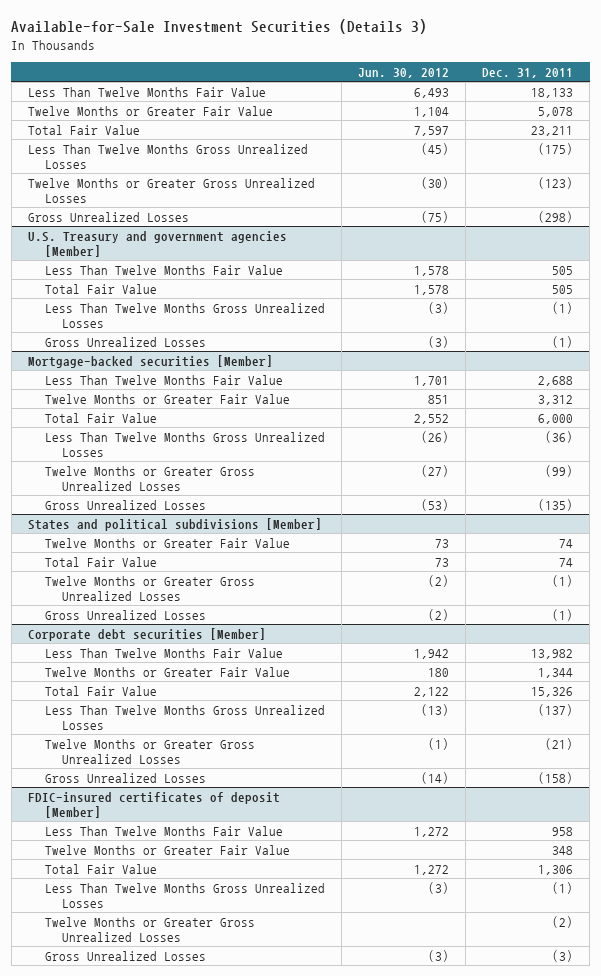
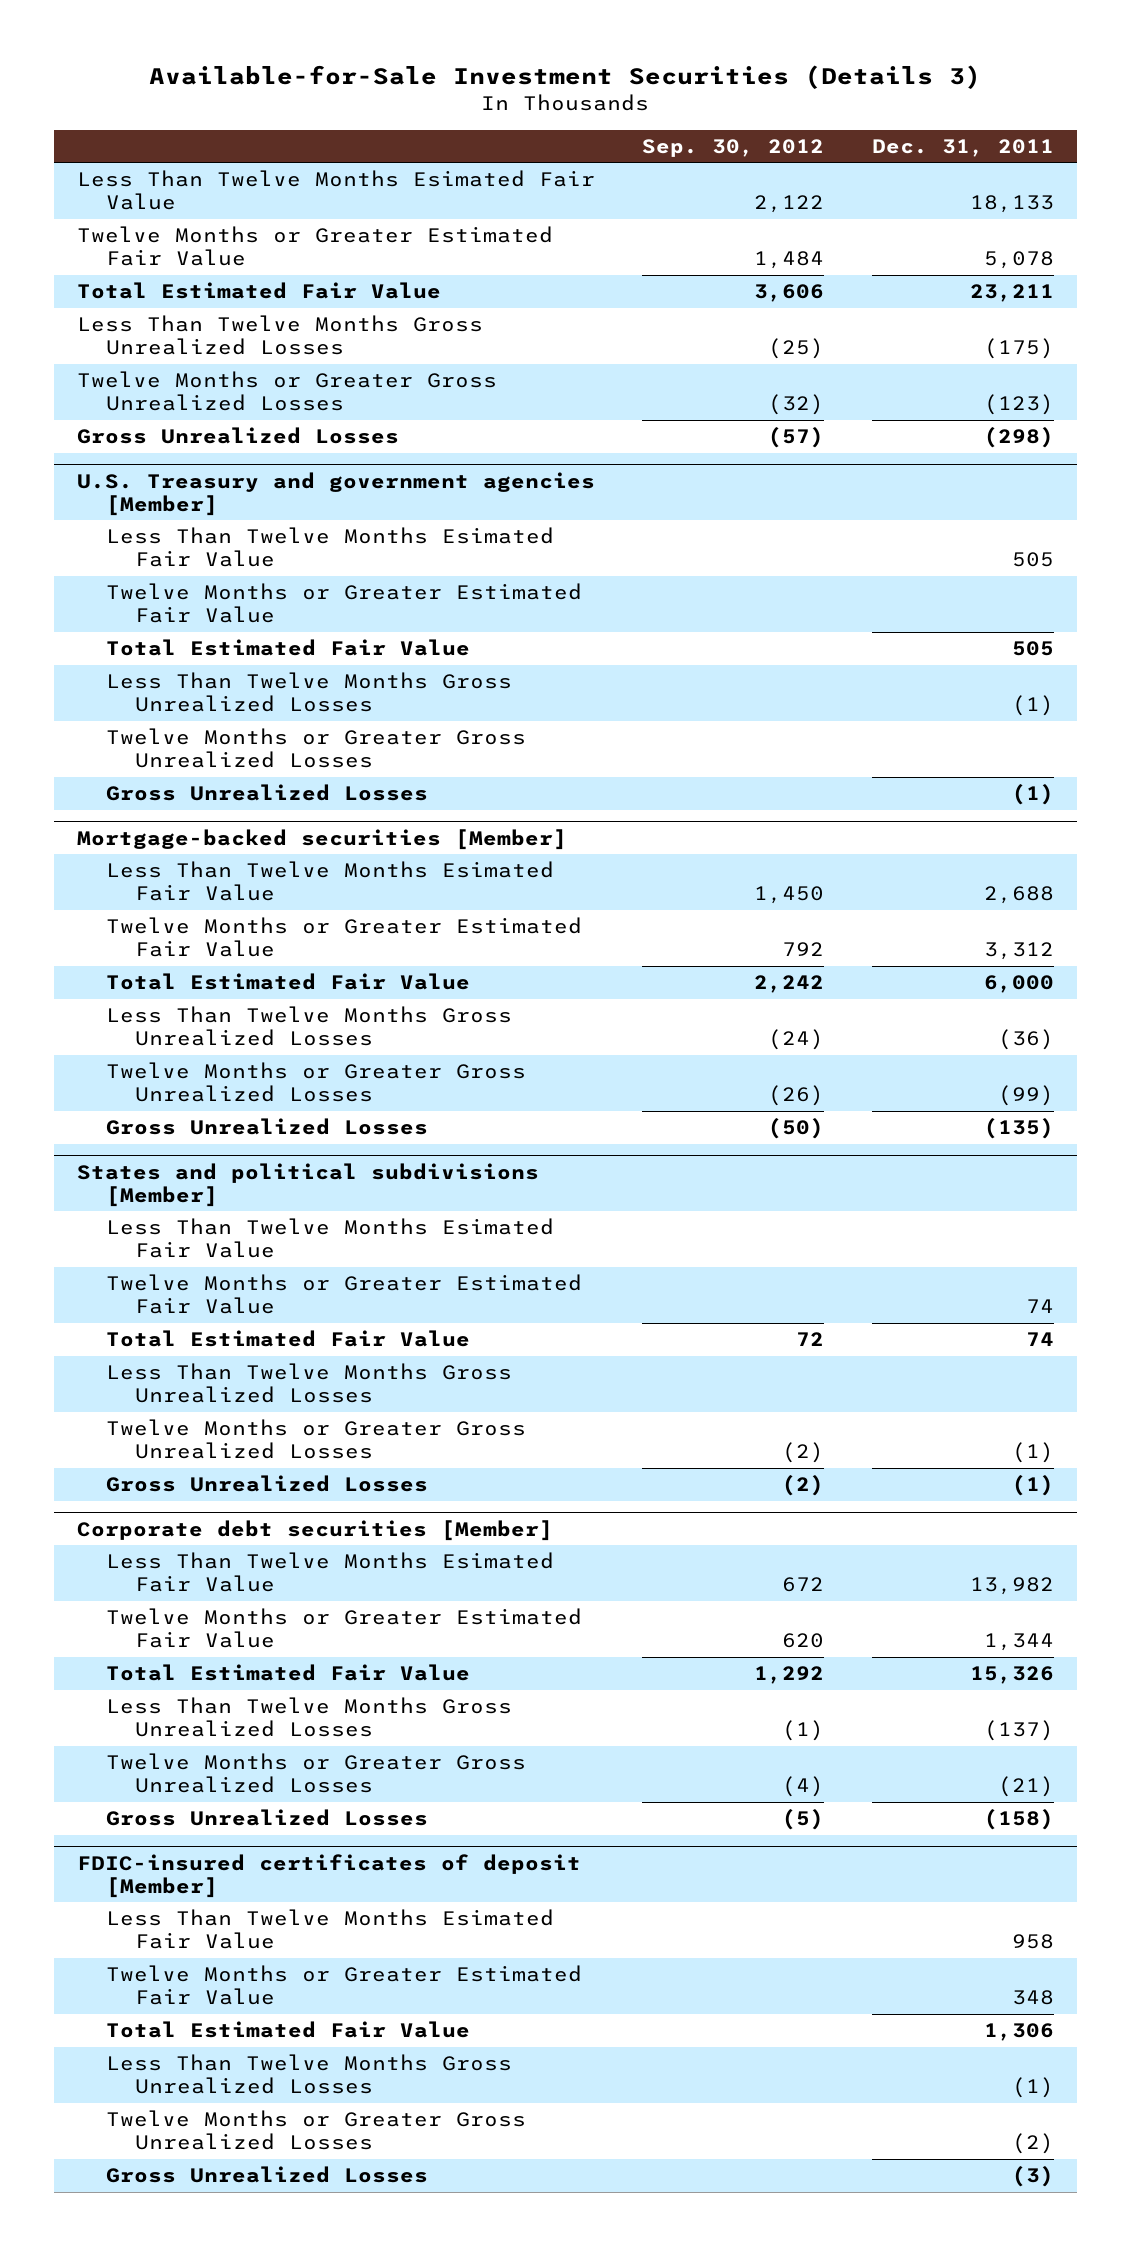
- | Jun. 30, 2012 | Dec. 31, 2011
+ | Sep. 30, 2012 | Dec. 31, 2011
- Less Than Twelve Months Fair Value | 6,493 | 18,133
- Twelve Months or Greater Fair Value | 1,104 | 5,078
- Total Fair Value | 7,597 | 23,211
+ Less Than Twelve Months Esimated Fair Value | 2,122 | 18,133
+ Twelve Months or Greater Estimated Fair Value | 1,484 | 5,078
+ Total Estimated Fair Value | 3,606 | 23,211
@ U.S. Treasury and government agencies [Member]
- Less Than Twelve Months Fair Value | 1,578 | 505
- Total Fair Value | 1,578 | 505
+ Less Than Twelve Months Esimated Fair Value | | 505
+ Twelve Months or Greater Estimated Fair Value
+ Total Estimated Fair Value | | 505
+ Twelve Months or Greater Gross Unrealized Losses
@ Mortgage-backed securities [Member]
- Less Than Twelve Months Fair Value | 1,701 | 2,688
- Twelve Months or Greater Fair Value | 851 | 3,312
- Total Fair Value | 2,552 | 6,000
+ Less Than Twelve Months Esimated Fair Value | 1,450 | 2,688
+ Twelve Months or Greater Estimated Fair Value | 792 | 3,312
+ Total Estimated Fair Value | 2,242 | 6,000
@ States and political subdivisions [Member]
- Twelve Months or Greater Fair Value | 73 | 74
- Total Fair Value | 73 | 74
+ Less Than Twelve Months Esimated Fair Value
+ Twelve Months or Greater Estimated Fair Value | | 74
+ Total Estimated Fair Value | 72 | 74
+ Less Than Twelve Months Gross Unrealized Losses
@ Corporate debt securities [Member]
- Less Than Twelve Months Fair Value | 1,942 | 13,982
- Twelve Months or Greater Fair Value | 180 | 1,344
- Total Fair Value | 2,122 | 15,326
+ Less Than Twelve Months Esimated Fair Value | 672 | 13,982
+ Twelve Months or Greater Estimated Fair Value | 620 | 1,344
+ Total Estimated Fair Value | 1,292 | 15,326
@ FDIC-insured certificates of deposit [Member]
- Less Than Twelve Months Fair Value | 1,272 | 958
- Twelve Months or Greater Fair Value | | 348
- Total Fair Value | 1,272 | 1,306
+ Less Than Twelve Months Esimated Fair Value | | 958
+ Twelve Months or Greater Estimated Fair Value | | 348
+ Total Estimated Fair Value | | 1,306

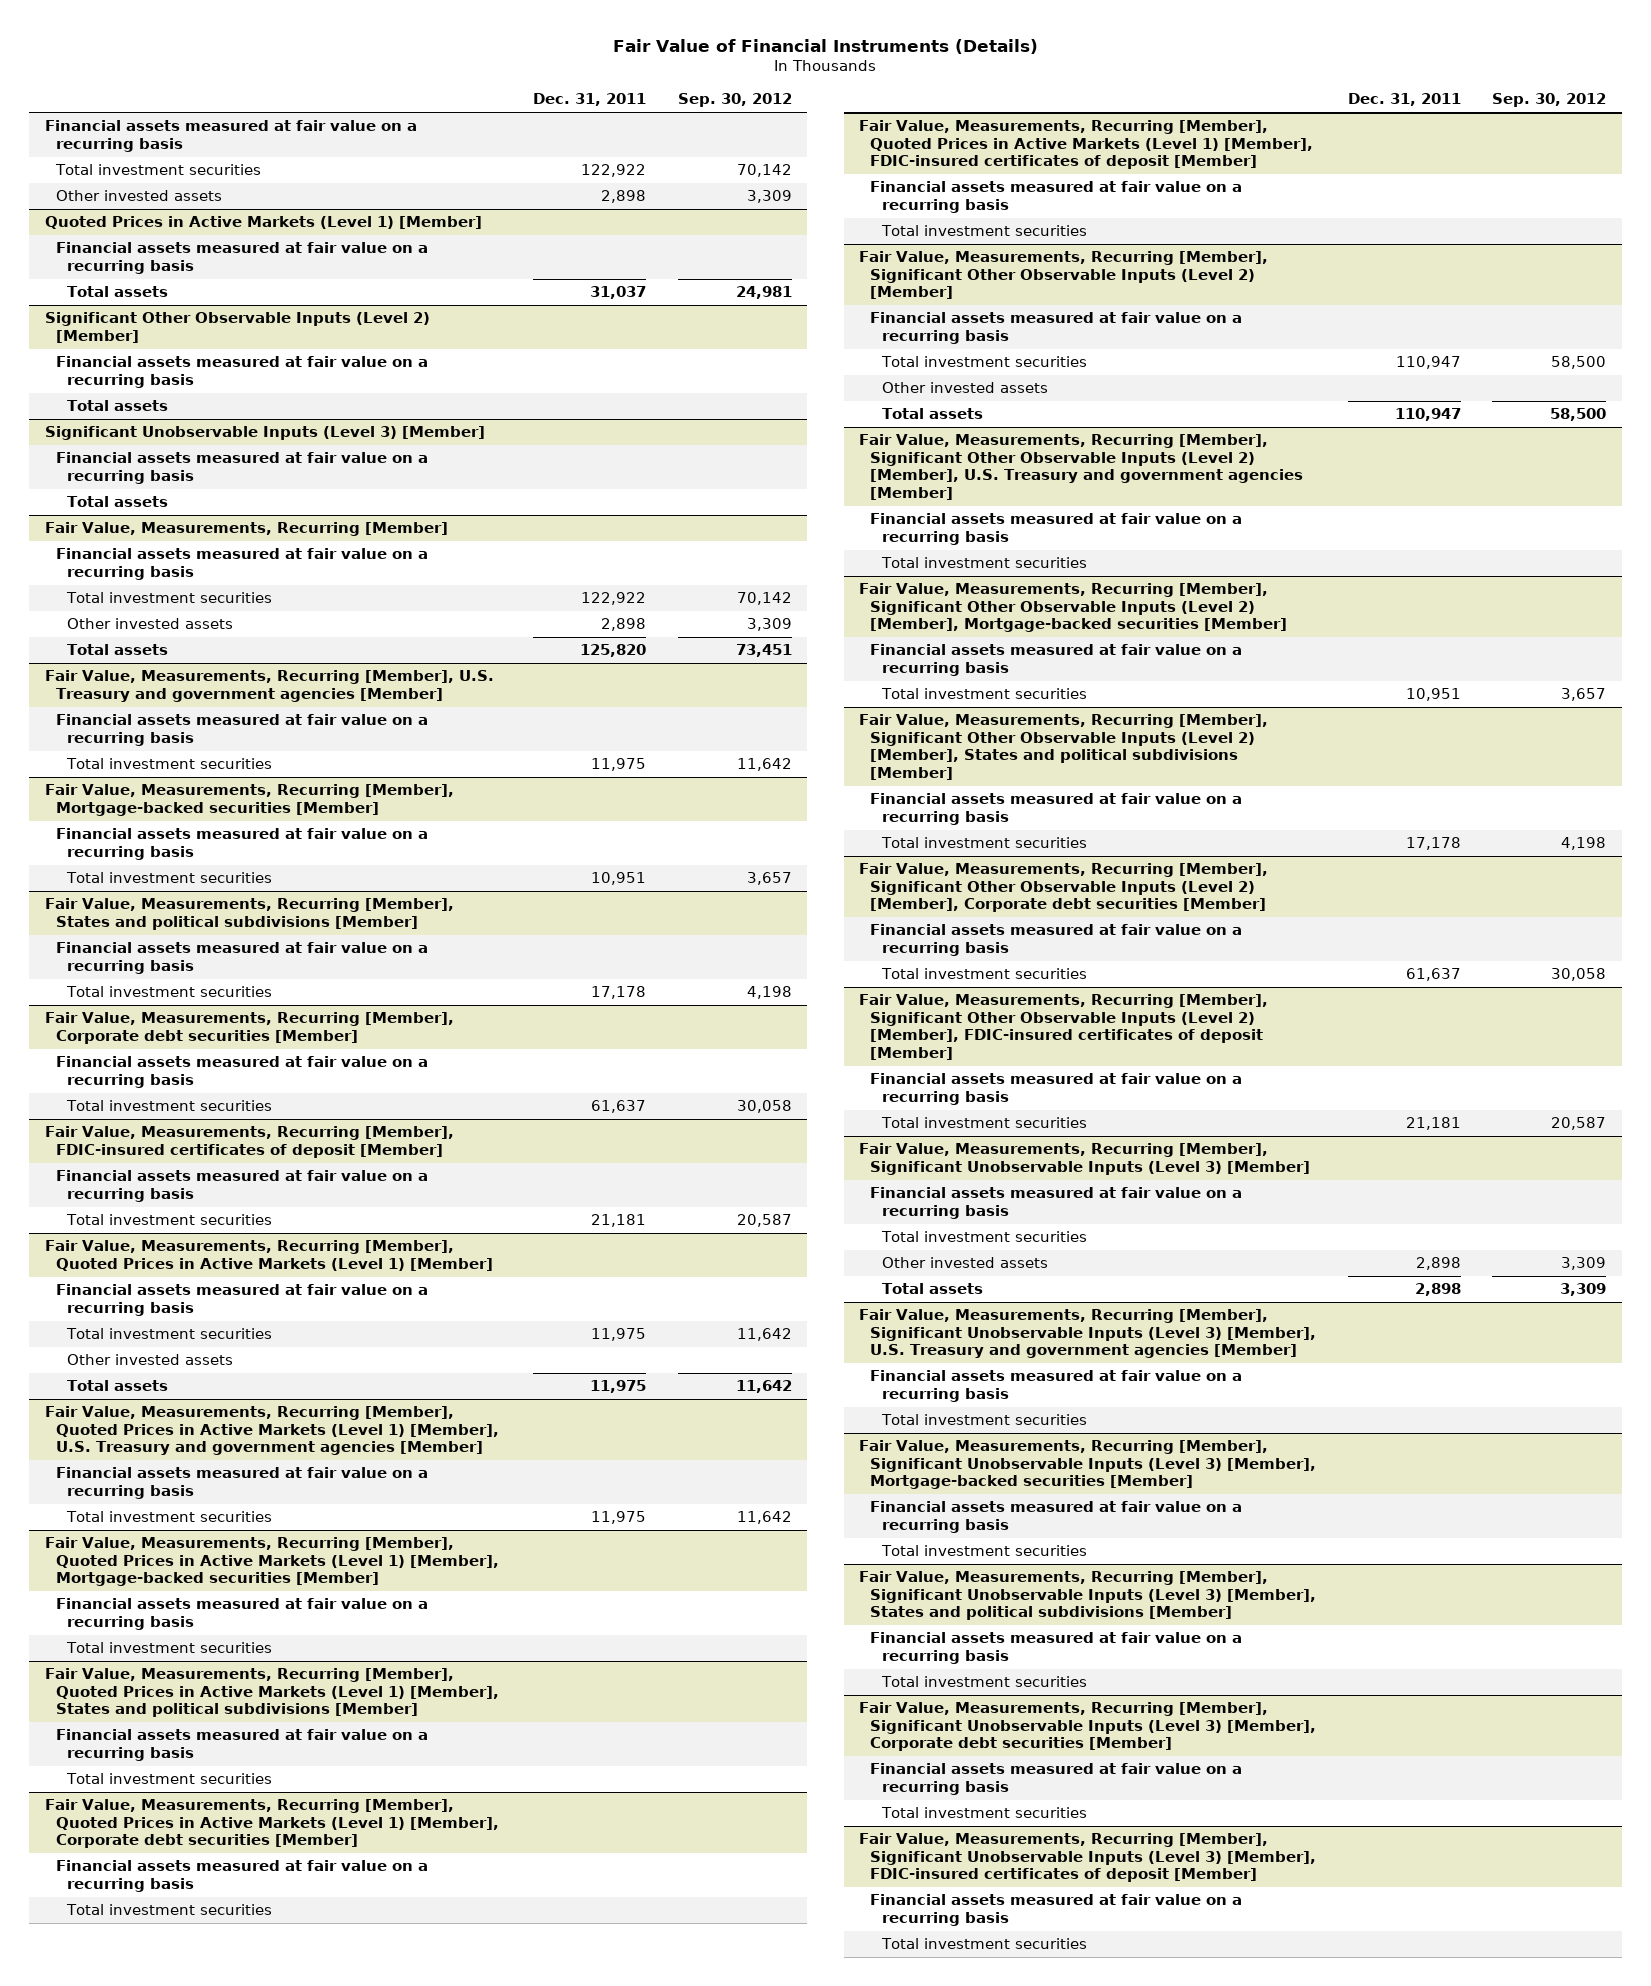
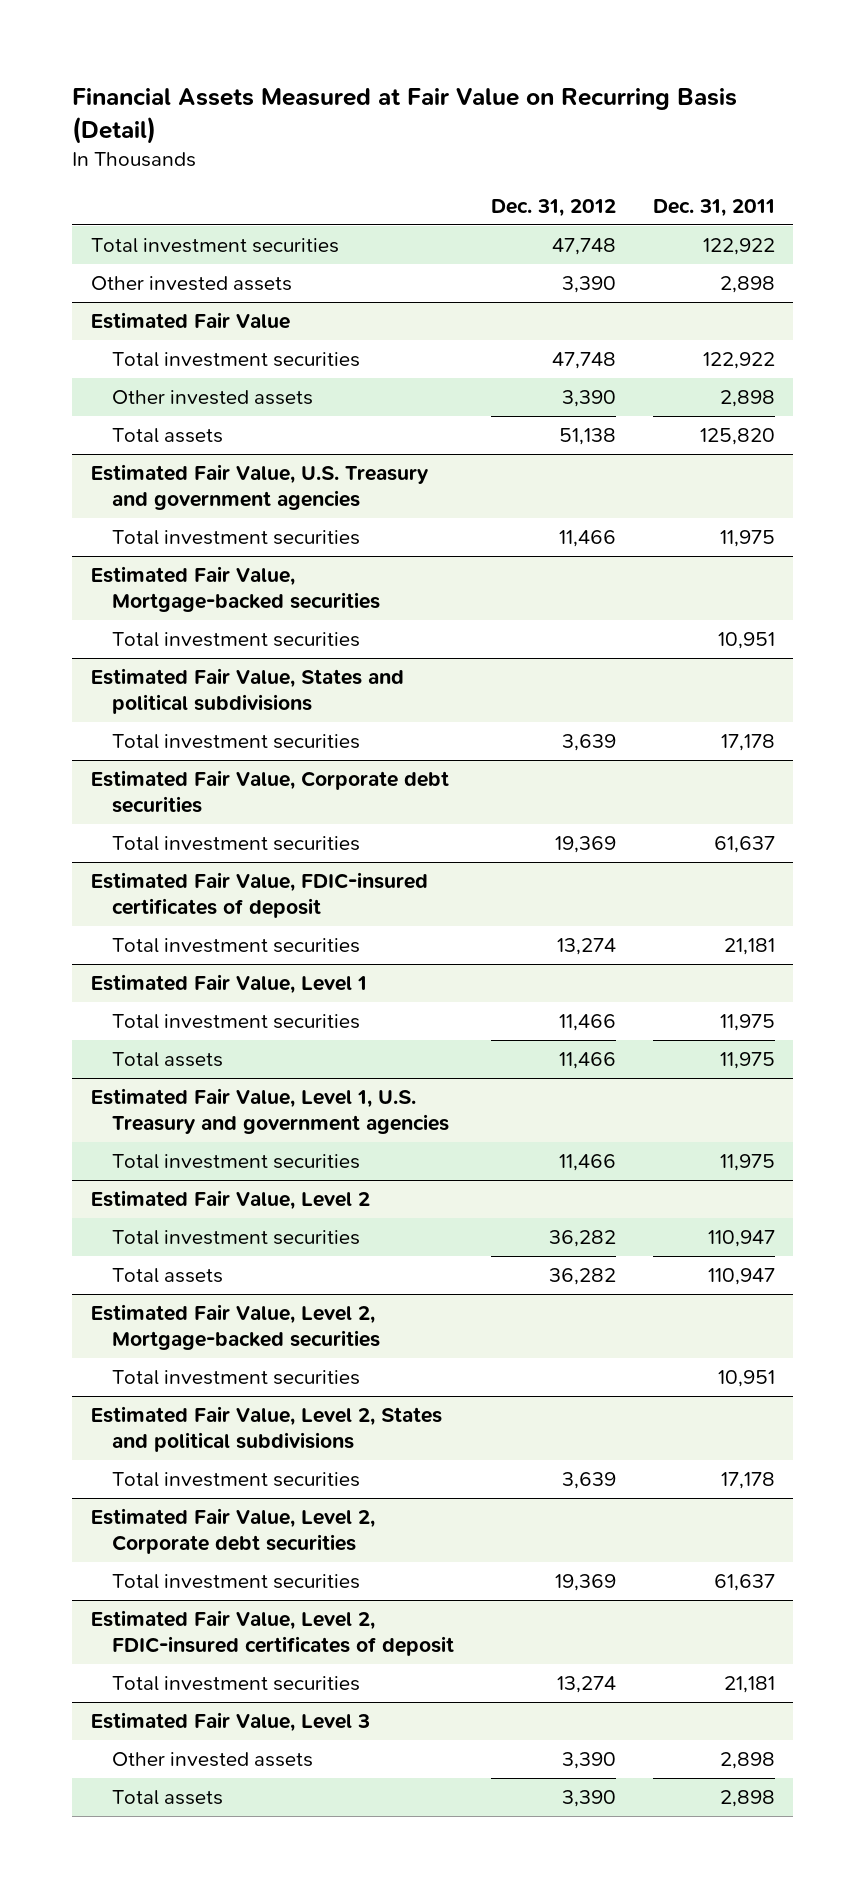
- Fair Value of Financial Instruments (Details)
+ Financial Assets Measured at Fair Value on Recurring Basis (Detail)
- | Dec. 31, 2011 | Sep. 30, 2012
+ | Dec. 31, 2012 | Dec. 31, 2011
- Financial assets measured at fair value on a recurring basis
- Quoted Prices in Active Markets (Level 1) [Member]
- Financial assets measured at fair value on a recurring basis
- Total assets | 31,037 | 24,981
- Significant Other Observable Inputs (Level 2) [Member]
- Financial assets measured at fair value on a recurring basis
- Total assets
- Significant Unobservable Inputs (Level 3) [Member]
- Financial assets measured at fair value on a recurring basis
- Total assets
- Fair Value, Measurements, Recurring [Member]
- Financial assets measured at fair value on a recurring basis
+ Estimated Fair Value
- Fair Value, Measurements, Recurring [Member], U.S. Treasury and government agencies [Member]
- Financial assets measured at fair value on a recurring basis
+ Estimated Fair Value, U.S. Treasury and government agencies
- Fair Value, Measurements, Recurring [Member], Mortgage-backed securities [Member]
- Financial assets measured at fair value on a recurring basis
+ Estimated Fair Value, Mortgage-backed securities
- Fair Value, Measurements, Recurring [Member], States and political subdivisions [Member]
- Financial assets measured at fair value on a recurring basis
+ Estimated Fair Value, States and political subdivisions
- Fair Value, Measurements, Recurring [Member], Corporate debt securities [Member]
- Financial assets measured at fair value on a recurring basis
+ Estimated Fair Value, Corporate debt securities
- Fair Value, Measurements, Recurring [Member], FDIC-insured certificates of deposit [Member]
- Financial assets measured at fair value on a recurring basis
+ Estimated Fair Value, FDIC-insured certificates of deposit
- Fair Value, Measurements, Recurring [Member], Quoted Prices in Active Markets (Level 1) [Member]
- Financial assets measured at fair value on a recurring basis
+ Estimated Fair Value, Level 1
- Other invested assets
- Fair Value, Measurements, Recurring [Member], Quoted Prices in Active Markets (Level 1) [Member], U.S. Treasury and government agencies [Member]
- Financial assets measured at fair value on a recurring basis
+ Estimated Fair Value, Level 1, U.S. Treasury and government agencies
- Fair Value, Measurements, Recurring [Member], Quoted Prices in Active Markets (Level 1) [Member], Mortgage-backed securities [Member]
- Financial assets measured at fair value on a recurring basis
- Total investment securities
- Fair Value, Measurements, Recurring [Member], Quoted Prices in Active Markets (Level 1) [Member], States and political subdivisions [Member]
- Financial assets measured at fair value on a recurring basis
- Total investment securities
- Fair Value, Measurements, Recurring [Member], Quoted Prices in Active Markets (Level 1) [Member], Corporate debt securities [Member]
- Financial assets measured at fair value on a recurring basis
- Total investment securities
- Fair Value, Measurements, Recurring [Member], Quoted Prices in Active Markets (Level 1) [Member], FDIC-insured certificates of deposit [Member]
- Financial assets measured at fair value on a recurring basis
- Total investment securities
- Fair Value, Measurements, Recurring [Member], Significant Other Observable Inputs (Level 2) [Member]
- Financial assets measured at fair value on a recurring basis
+ Estimated Fair Value, Level 2
- Other invested assets
- Fair Value, Measurements, Recurring [Member], Significant Other Observable Inputs (Level 2) [Member], U.S. Treasury and government agencies [Member]
- Financial assets measured at fair value on a recurring basis
- Total investment securities
- Fair Value, Measurements, Recurring [Member], Significant Other Observable Inputs (Level 2) [Member], Mortgage-backed securities [Member]
- Financial assets measured at fair value on a recurring basis
+ Estimated Fair Value, Level 2, Mortgage-backed securities
- Fair Value, Measurements, Recurring [Member], Significant Other Observable Inputs (Level 2) [Member], States and political subdivisions [Member]
- Financial assets measured at fair value on a recurring basis
+ Estimated Fair Value, Level 2, States and political subdivisions
- Fair Value, Measurements, Recurring [Member], Significant Other Observable Inputs (Level 2) [Member], Corporate debt securities [Member]
- Financial assets measured at fair value on a recurring basis
+ Estimated Fair Value, Level 2, Corporate debt securities
- Fair Value, Measurements, Recurring [Member], Significant Other Observable Inputs (Level 2) [Member], FDIC-insured certificates of deposit [Member]
- Financial assets measured at fair value on a recurring basis
+ Estimated Fair Value, Level 2, FDIC-insured certificates of deposit
- Fair Value, Measurements, Recurring [Member], Significant Unobservable Inputs (Level 3) [Member]
- Financial assets measured at fair value on a recurring basis
- Total investment securities
+ Estimated Fair Value, Level 3
- Fair Value, Measurements, Recurring [Member], Significant Unobservable Inputs (Level 3) [Member], U.S. Treasury and government agencies [Member]
- Financial assets measured at fair value on a recurring basis
- Total investment securities
- Fair Value, Measurements, Recurring [Member], Significant Unobservable Inputs (Level 3) [Member], Mortgage-backed securities [Member]
- Financial assets measured at fair value on a recurring basis
- Total investment securities
- Fair Value, Measurements, Recurring [Member], Significant Unobservable Inputs (Level 3) [Member], States and political subdivisions [Member]
- Financial assets measured at fair value on a recurring basis
- Total investment securities
- Fair Value, Measurements, Recurring [Member], Significant Unobservable Inputs (Level 3) [Member], Corporate debt securities [Member]
- Financial assets measured at fair value on a recurring basis
- Total investment securities
- Fair Value, Measurements, Recurring [Member], Significant Unobservable Inputs (Level 3) [Member], FDIC-insured certificates of deposit [Member]
- Financial assets measured at fair value on a recurring basis
- Total investment securities

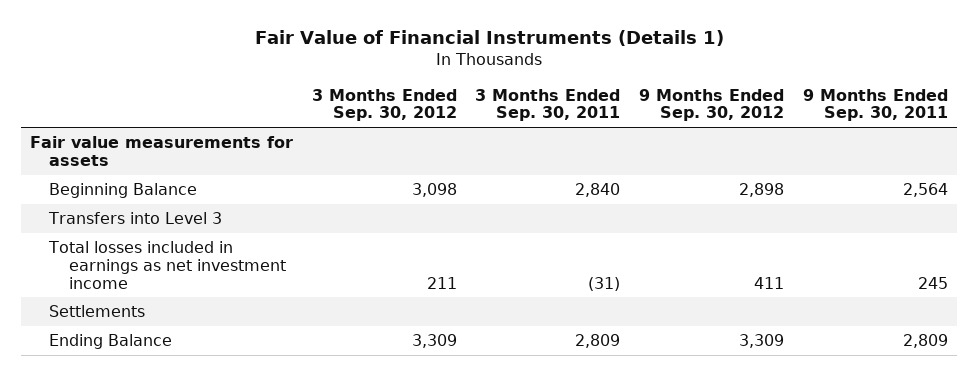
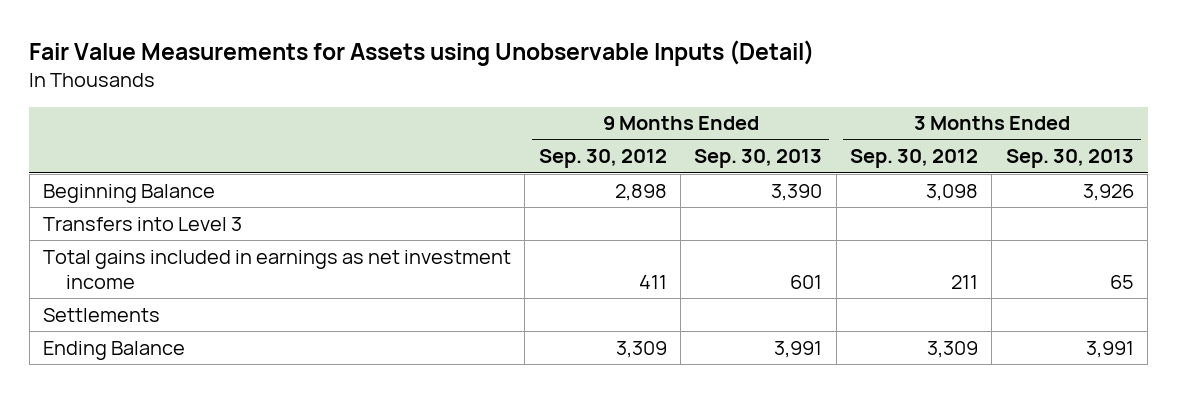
- Fair Value of Financial Instruments (Details 1)
+ Fair Value Measurements for Assets using Unobservable Inputs (Detail)
- | 3 Months Ended Sep. 30, 2012 | 3 Months Ended Sep. 30, 2011 | 9 Months Ended Sep. 30, 2012 | 9 Months Ended Sep. 30, 2011
+ | 9 Months Ended Sep. 30, 2012 | 9 Months Ended Sep. 30, 2013 | 3 Months Ended Sep. 30, 2012 | 3 Months Ended Sep. 30, 2013
- Fair value measurements for assets
- Total losses included in earnings as net investment income | 211 | (31) | 411 | 245
+ Total gains included in earnings as net investment income | 411 | 601 | 211 | 65

